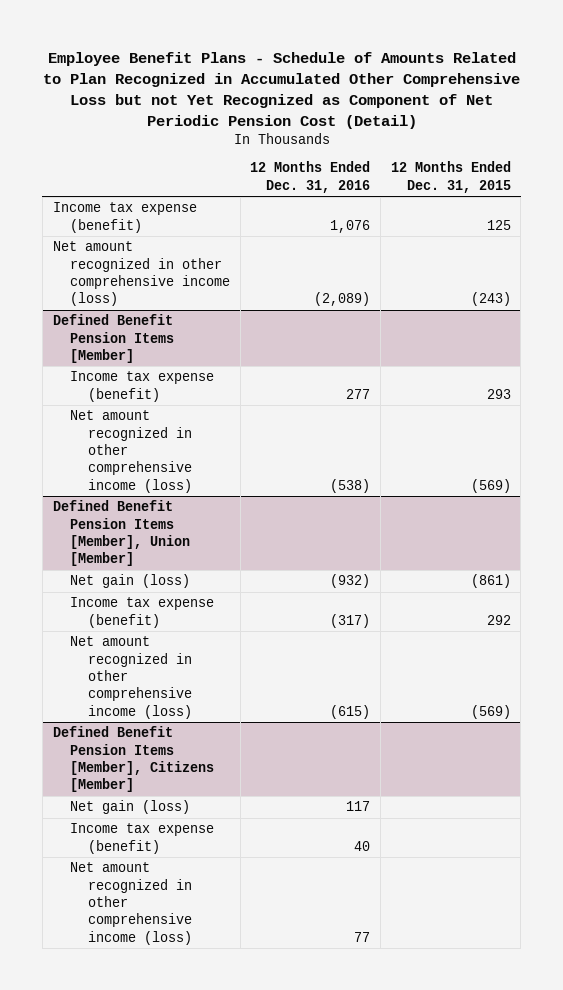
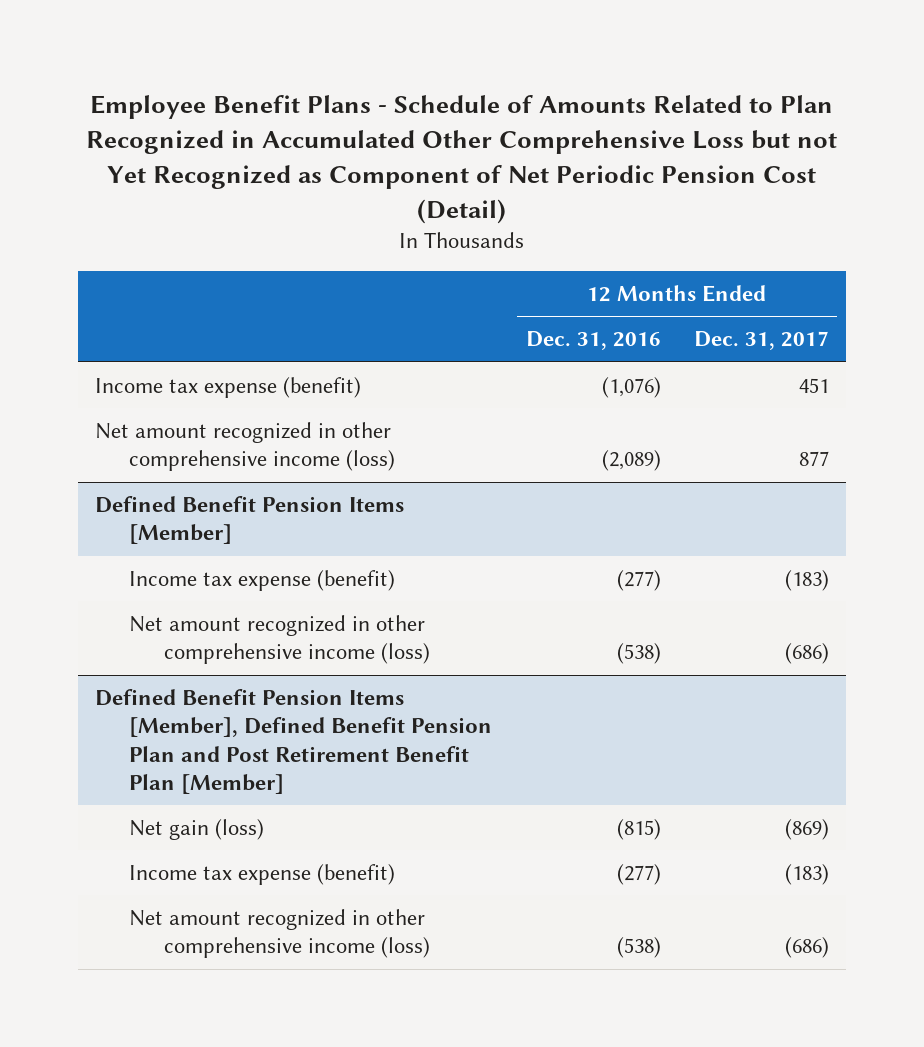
- | 12 Months Ended Dec. 31, 2016 | 12 Months Ended Dec. 31, 2015
+ | 12 Months Ended Dec. 31, 2016 | 12 Months Ended Dec. 31, 2017
- Income tax expense (benefit) | 1,076 | 125
+ Income tax expense (benefit) | (1,076) | 451
@ Defined Benefit Pension Items [Member]
- Income tax expense (benefit) | 277 | 293
+ Income tax expense (benefit) | (277) | (183)
- Defined Benefit Pension Items [Member], Union [Member]
- Net gain (loss) | (932) | (861)
- Income tax expense (benefit) | (317) | 292
- Net amount recognized in other comprehensive income (loss) | (615) | (569)
- Defined Benefit Pension Items [Member], Citizens [Member]
- Net gain (loss) | 117 |
- Income tax expense (benefit) | 40 |
- Net amount recognized in other comprehensive income (loss) | 77 |
+ Defined Benefit Pension Items [Member], Defined Benefit Pension Plan and Post Retirement Benefit Plan [Member]
+ Net gain (loss) | (815) | (869)
+ Income tax expense (benefit) | (277) | (183)
+ Net amount recognized in other comprehensive income (loss) | (538) | (686)

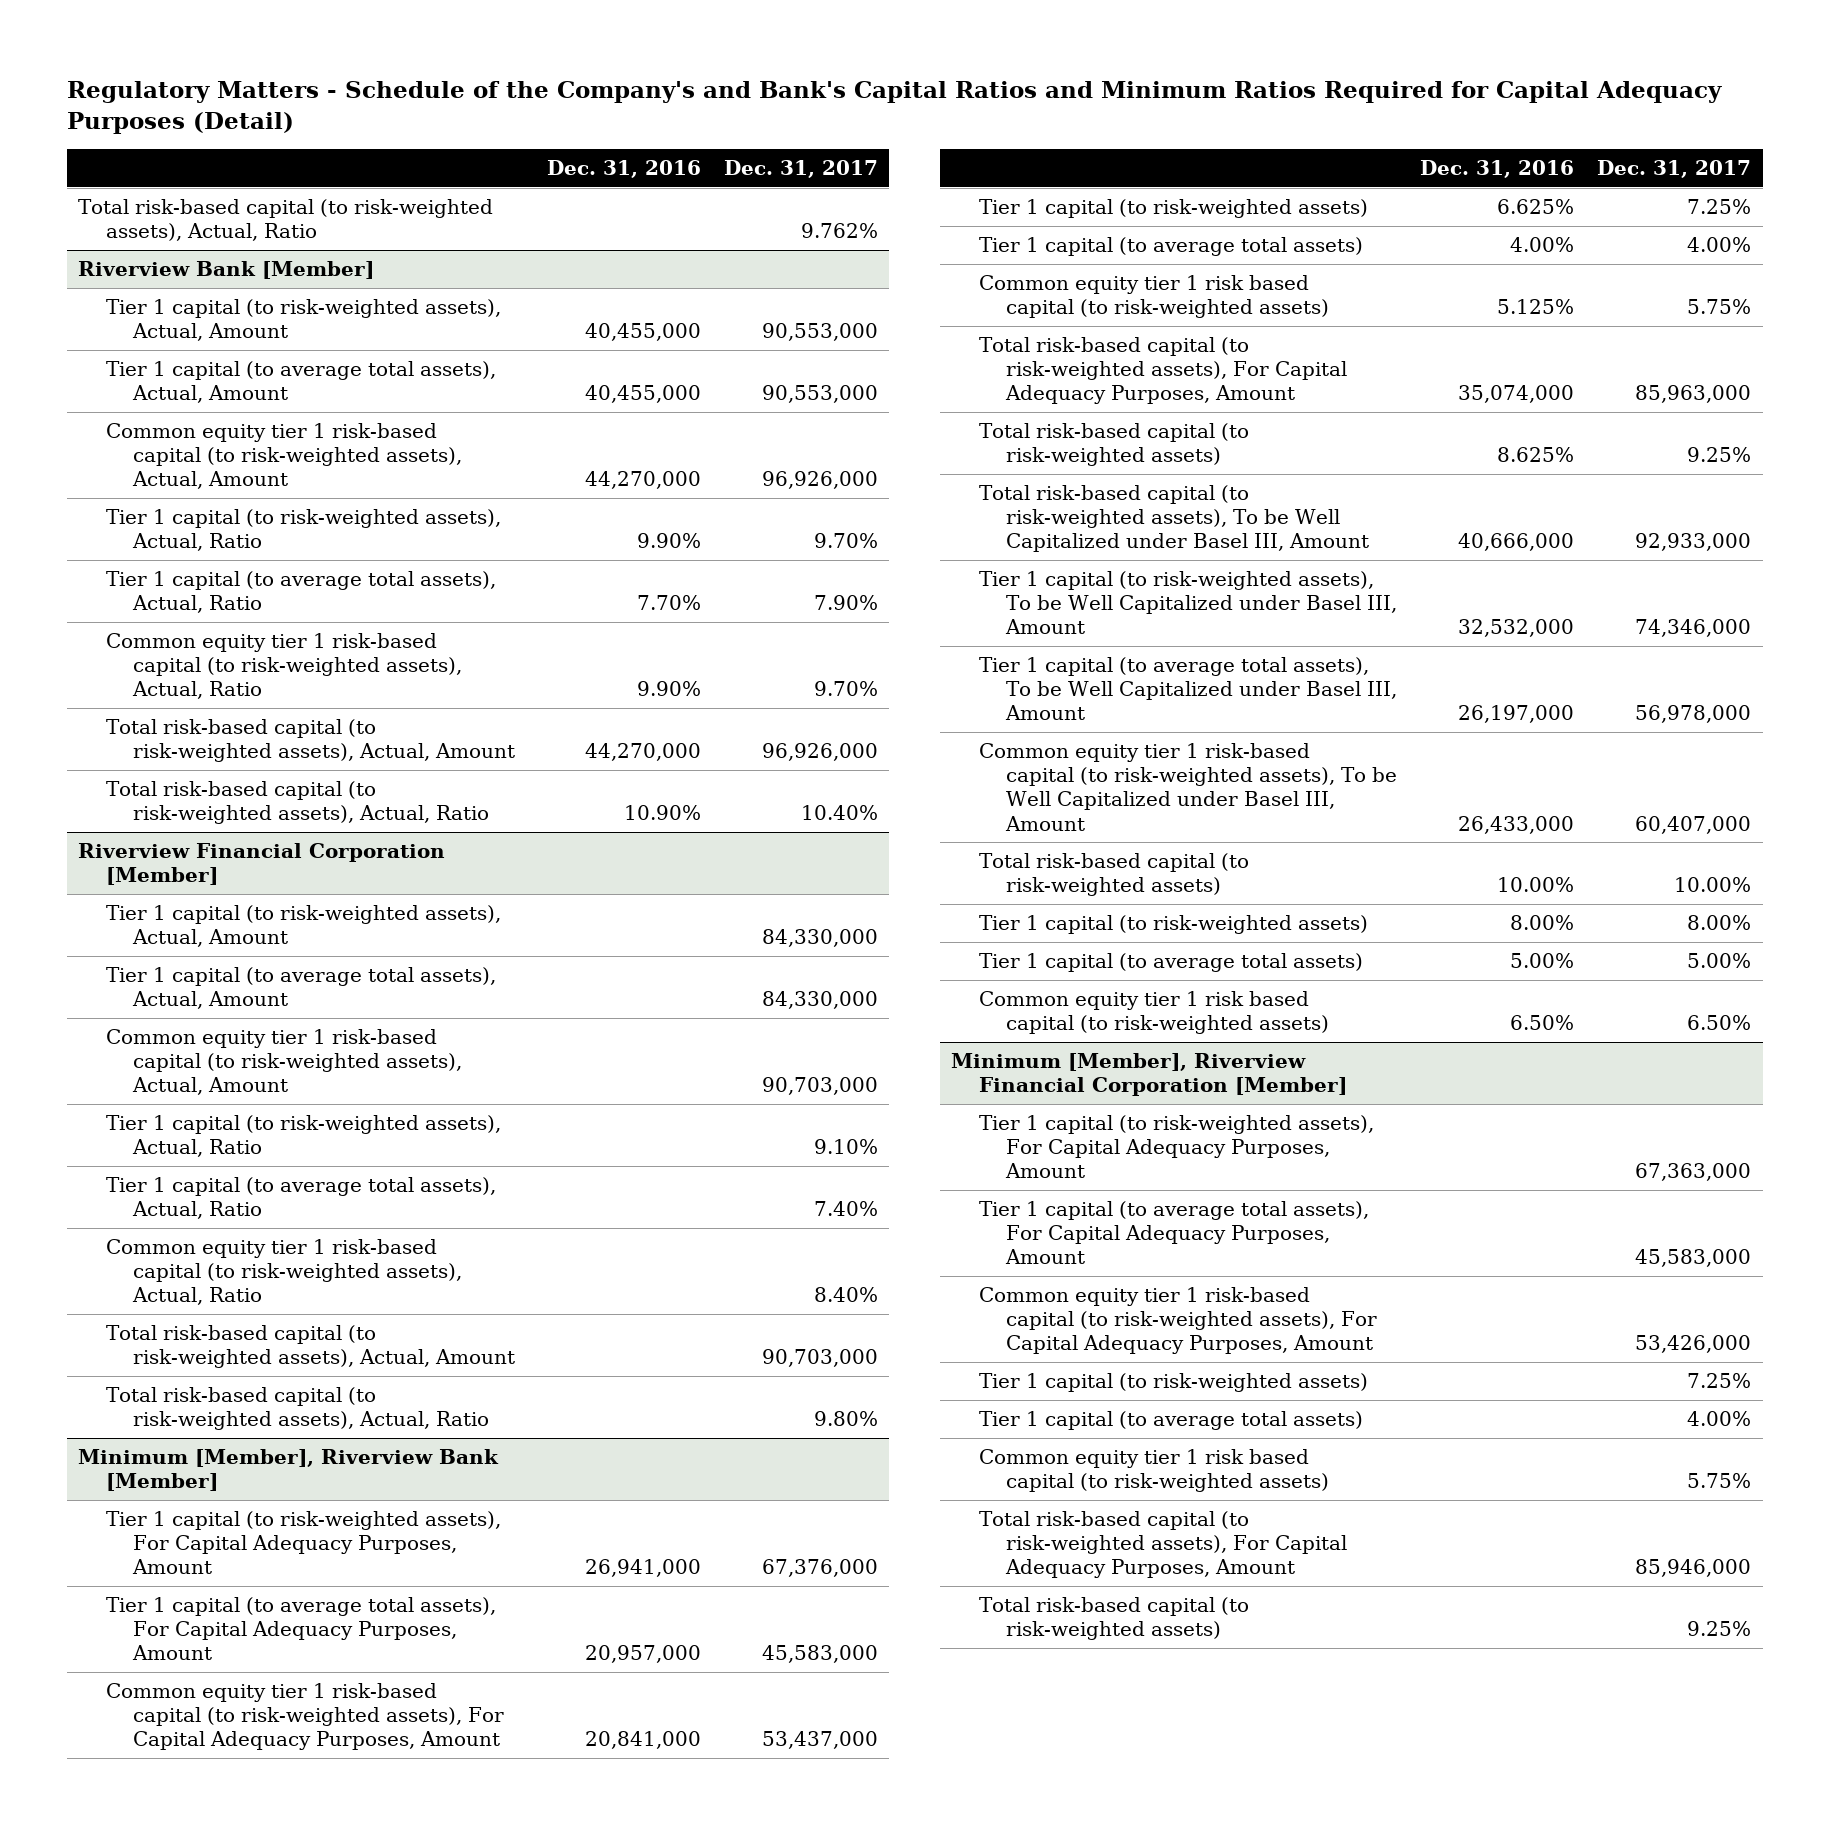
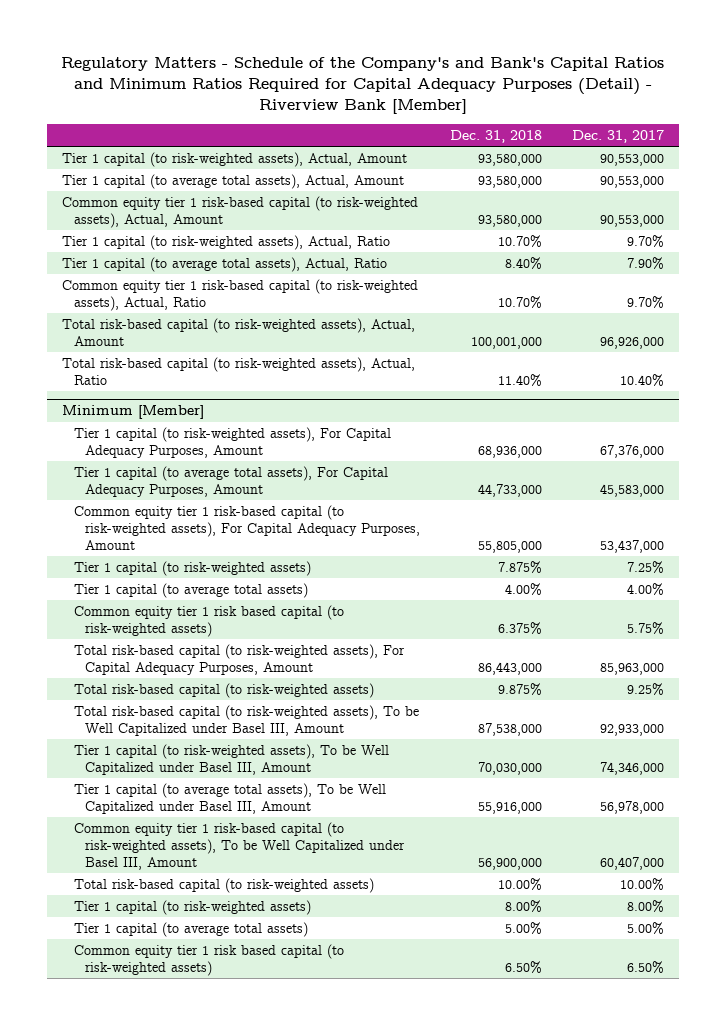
- Regulatory Matters - Schedule of the Company's and Bank's Capital Ratios and Minimum Ratios Required for Capital Adequacy Purposes (Detail)
+ Regulatory Matters - Schedule of the Company's and Bank's Capital Ratios and Minimum Ratios Required for Capital Adequacy Purposes (Detail) - Riverview Bank [Member]
- | Dec. 31, 2016 | Dec. 31, 2017
+ | Dec. 31, 2018 | Dec. 31, 2017
- Total risk-based capital (to risk-weighted assets), Actual, Ratio | | 9.762%
- Riverview Bank [Member]
- Common equity tier 1 risk-based capital (to risk-weighted assets), Actual, Amount | 44,270,000 | 96,926,000
+ Common equity tier 1 risk-based capital (to risk-weighted assets), Actual, Amount | 93,580,000 | 90,553,000
- Riverview Financial Corporation [Member]
- Tier 1 capital (to risk-weighted assets), Actual, Amount | | 84,330,000
- Tier 1 capital (to average total assets), Actual, Amount | | 84,330,000
- Common equity tier 1 risk-based capital (to risk-weighted assets), Actual, Amount | | 90,703,000
- Tier 1 capital (to risk-weighted assets), Actual, Ratio | | 9.10%
- Tier 1 capital (to average total assets), Actual, Ratio | | 7.40%
- Common equity tier 1 risk-based capital (to risk-weighted assets), Actual, Ratio | | 8.40%
- Total risk-based capital (to risk-weighted assets), Actual, Amount | | 90,703,000
- Total risk-based capital (to risk-weighted assets), Actual, Ratio | | 9.80%
- Minimum [Member], Riverview Bank [Member]
+ Minimum [Member]
- Minimum [Member], Riverview Financial Corporation [Member]
- Tier 1 capital (to risk-weighted assets), For Capital Adequacy Purposes, Amount | | 67,363,000
- Tier 1 capital (to average total assets), For Capital Adequacy Purposes, Amount | | 45,583,000
- Common equity tier 1 risk-based capital (to risk-weighted assets), For Capital Adequacy Purposes, Amount | | 53,426,000
- Tier 1 capital (to risk-weighted assets) | | 7.25%
- Tier 1 capital (to average total assets) | | 4.00%
- Common equity tier 1 risk based capital (to risk-weighted assets) | | 5.75%
- Total risk-based capital (to risk-weighted assets), For Capital Adequacy Purposes, Amount | | 85,946,000
- Total risk-based capital (to risk-weighted assets) | | 9.25%

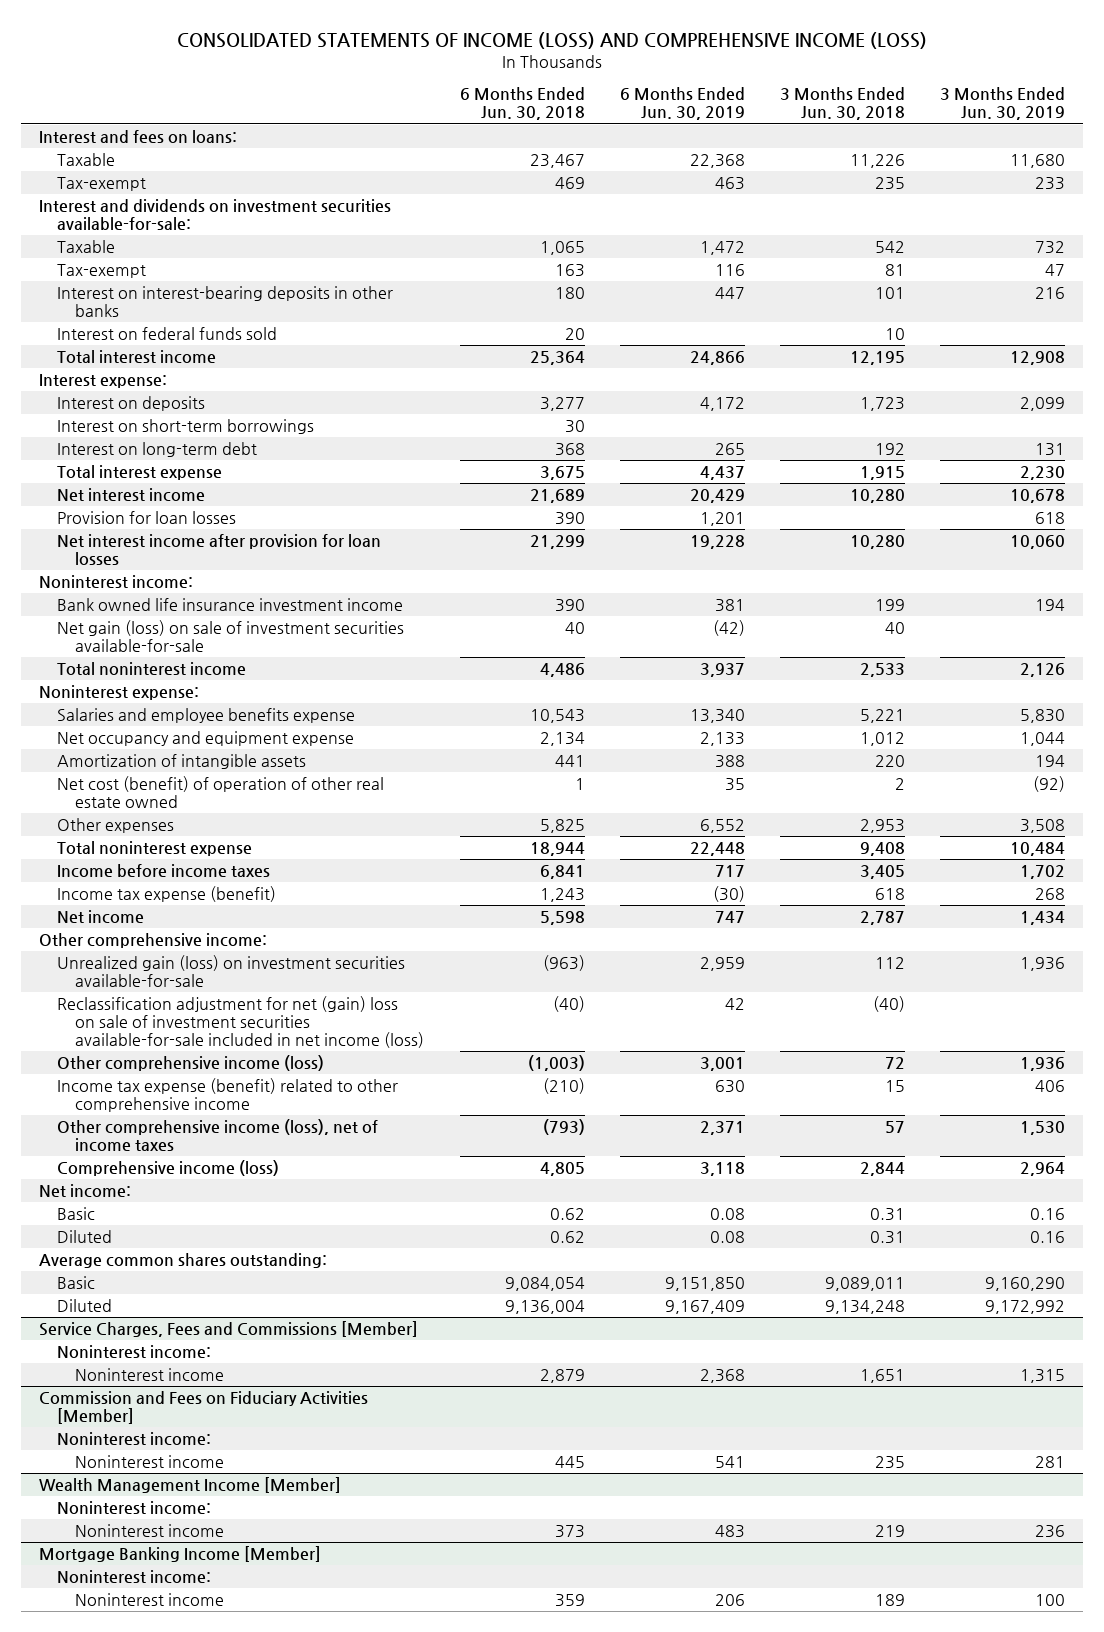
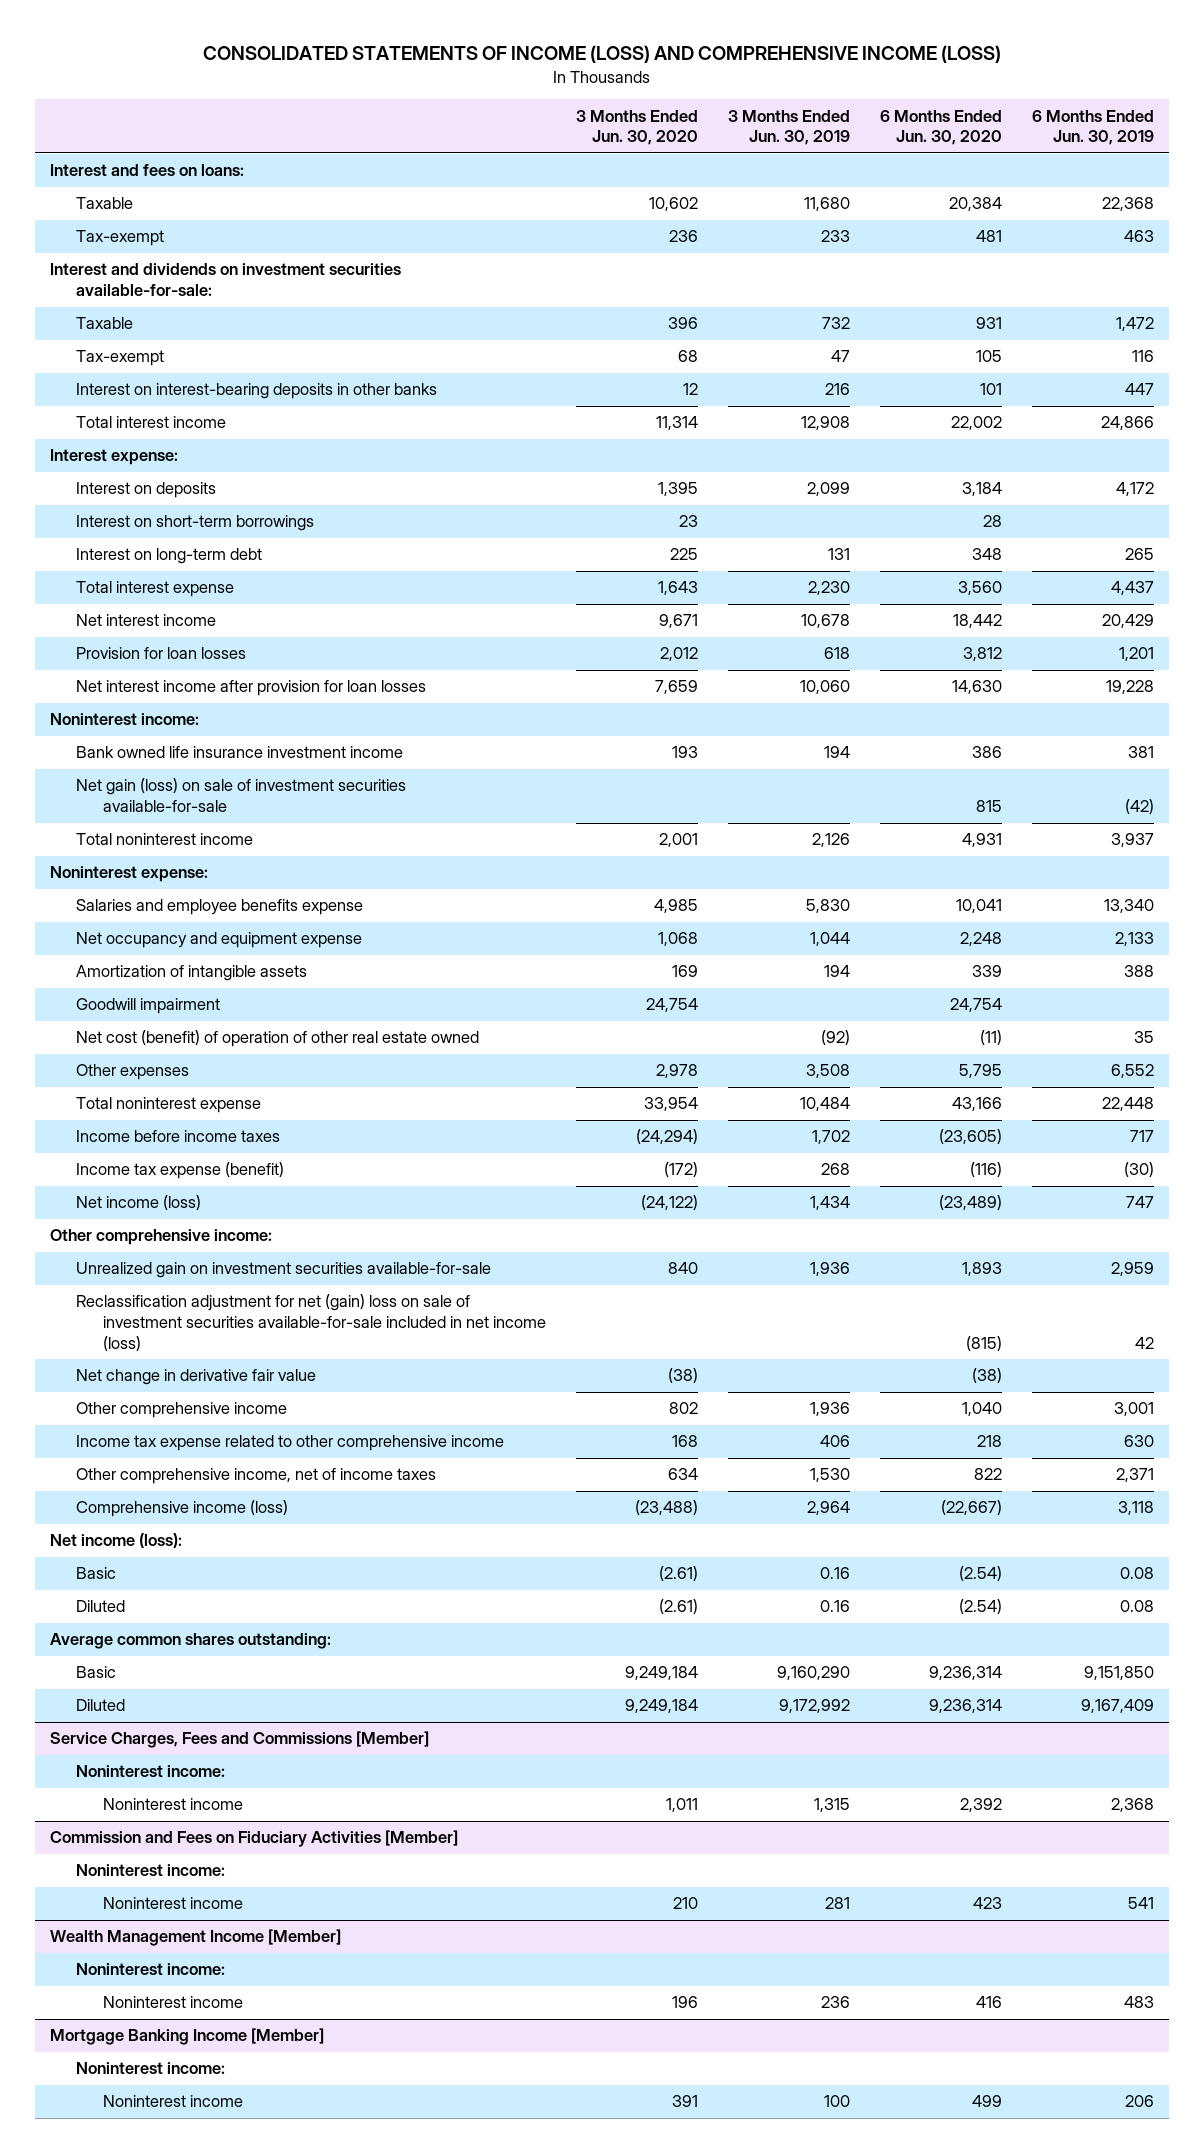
- | 6 Months Ended Jun. 30, 2018 | 6 Months Ended Jun. 30, 2019 | 3 Months Ended Jun. 30, 2018 | 3 Months Ended Jun. 30, 2019
+ | 3 Months Ended Jun. 30, 2020 | 3 Months Ended Jun. 30, 2019 | 6 Months Ended Jun. 30, 2020 | 6 Months Ended Jun. 30, 2019
- Interest on federal funds sold | 20 | | 10 |
+ Goodwill impairment | 24,754 | | 24,754 |
- Net income | 5,598 | 747 | 2,787 | 1,434
+ Net income (loss) | (24,122) | 1,434 | (23,489) | 747
- Unrealized gain (loss) on investment securities available-for-sale | (963) | 2,959 | 112 | 1,936
+ Unrealized gain on investment securities available-for-sale | 840 | 1,936 | 1,893 | 2,959
- Other comprehensive income (loss) | (1,003) | 3,001 | 72 | 1,936
- Income tax expense (benefit) related to other comprehensive income | (210) | 630 | 15 | 406
- Other comprehensive income (loss), net of income taxes | (793) | 2,371 | 57 | 1,530
+ Net change in derivative fair value | (38) | | (38) |
+ Other comprehensive income | 802 | 1,936 | 1,040 | 3,001
+ Income tax expense related to other comprehensive income | 168 | 406 | 218 | 630
+ Other comprehensive income, net of income taxes | 634 | 1,530 | 822 | 2,371
- Net income:
+ Net income (loss):

